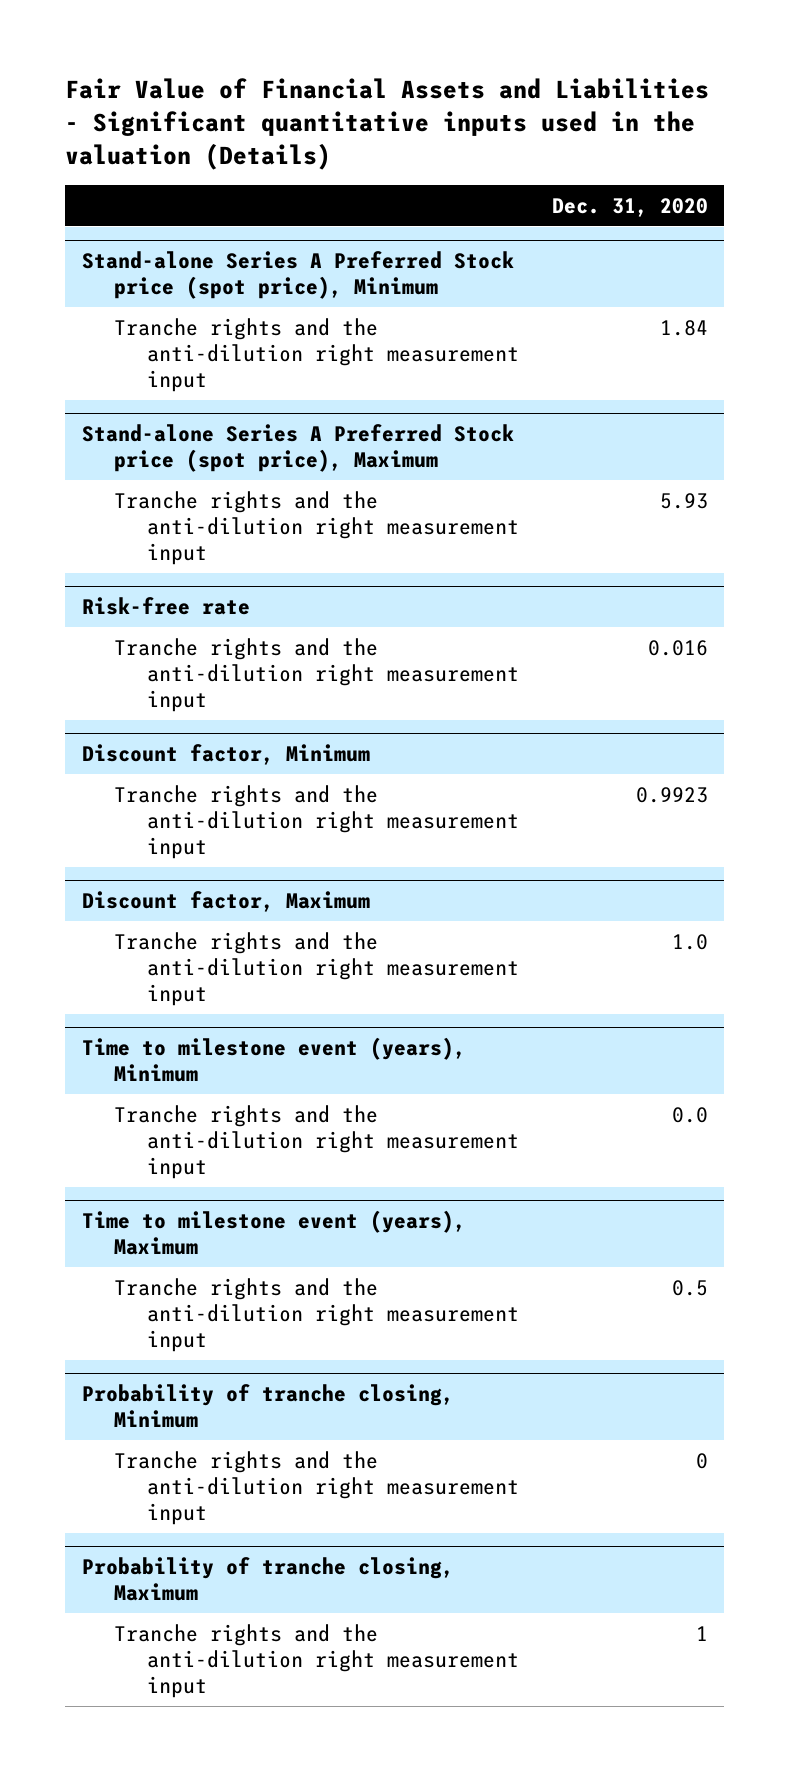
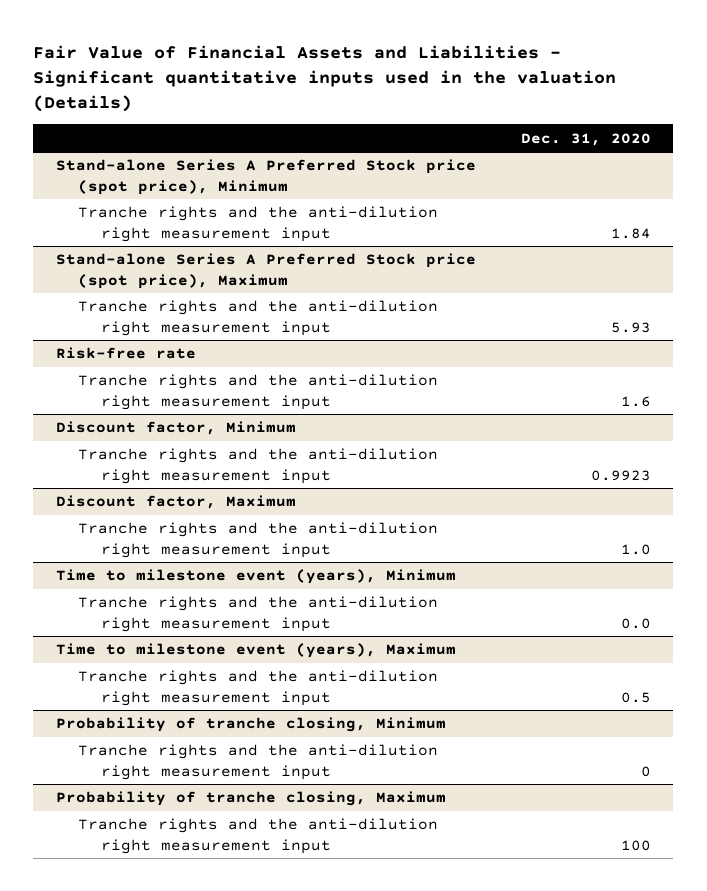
@ Risk-free rate
- Tranche rights and the anti-dilution right measurement input | 0.016
+ Tranche rights and the anti-dilution right measurement input | 1.6
@ Probability of tranche closing, Maximum
- Tranche rights and the anti-dilution right measurement input | 1
+ Tranche rights and the anti-dilution right measurement input | 100

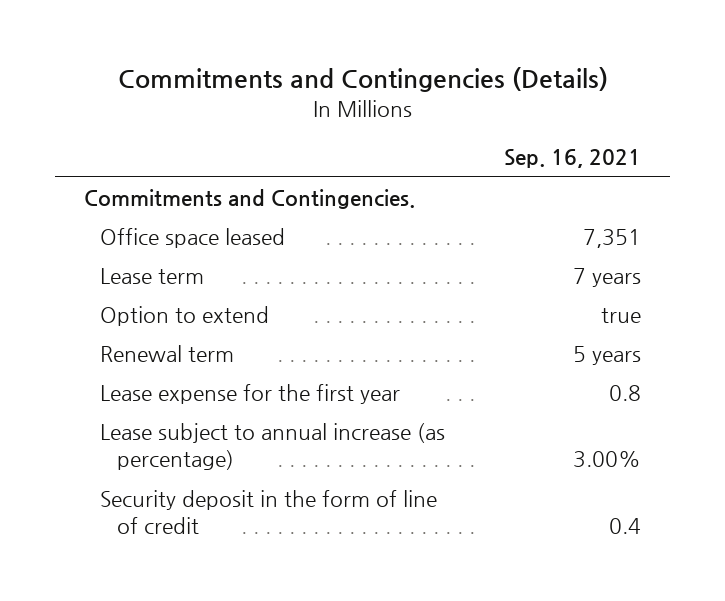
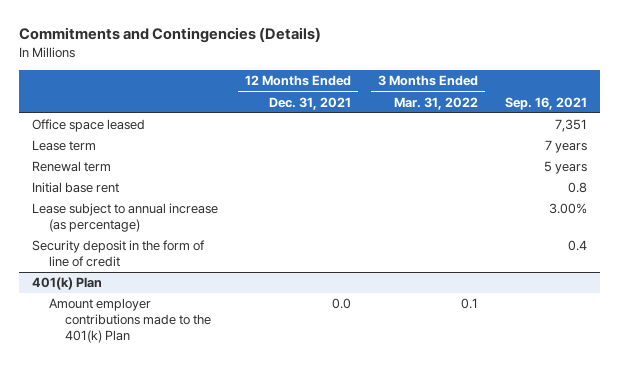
- | Sep. 16, 2021
+ | 12 Months Ended Dec. 31, 2021 | 3 Months Ended Mar. 31, 2022 | Sep. 16, 2021
- Commitments and Contingencies.
- Option to extend | true
- Lease expense for the first year | 0.8
+ Initial base rent | | | 0.8
+ 401(k) Plan
+ Amount employer contributions made to the 401(k) Plan | 0.0 | 0.1 |

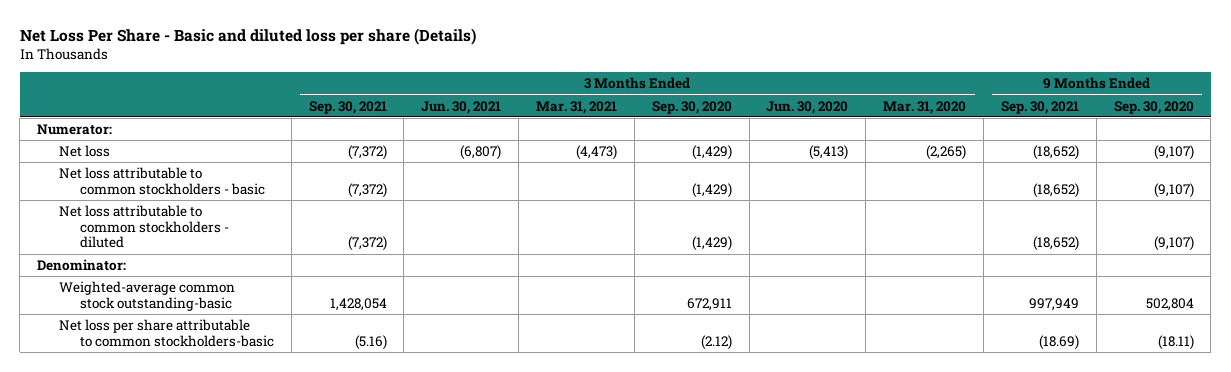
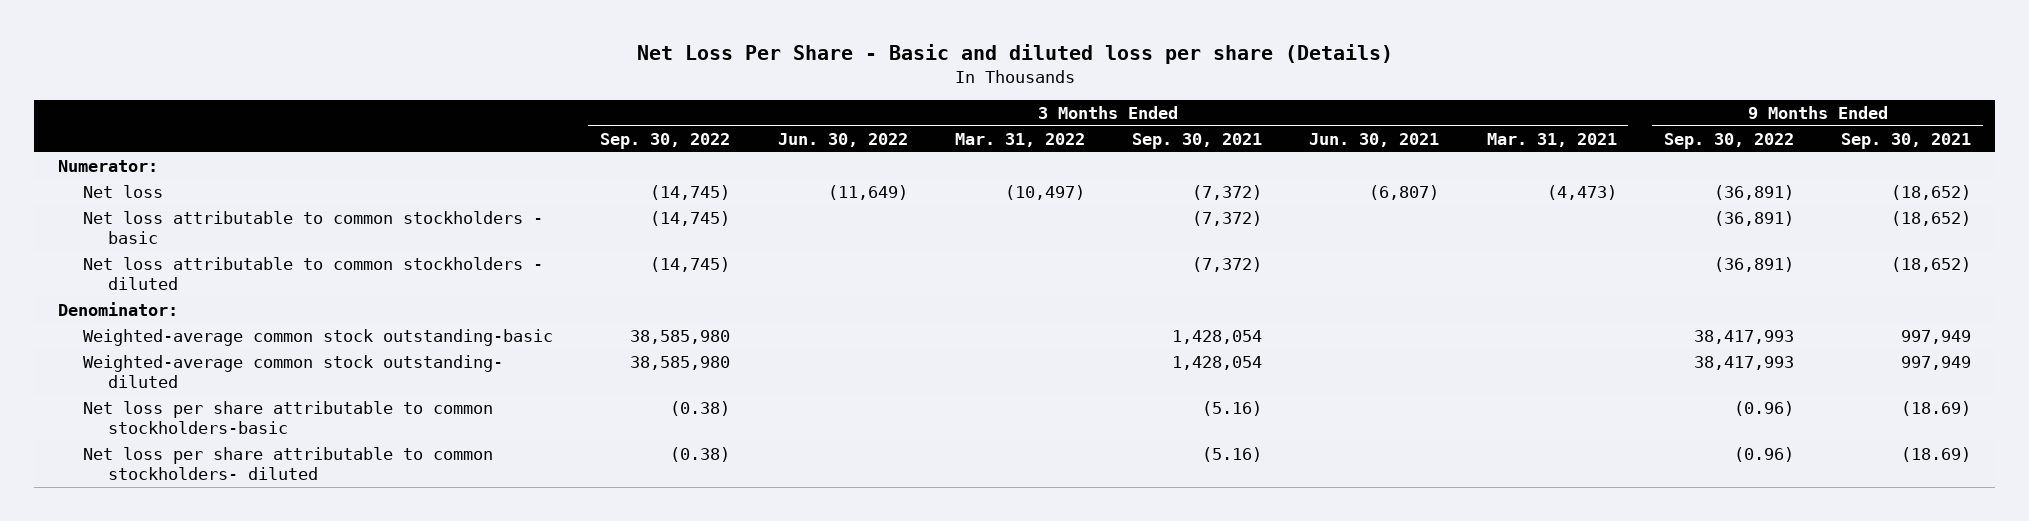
- | 3 Months Ended Sep. 30, 2021 | 3 Months Ended Jun. 30, 2021 | 3 Months Ended Mar. 31, 2021 | 3 Months Ended Sep. 30, 2020 | 3 Months Ended Jun. 30, 2020 | 3 Months Ended Mar. 31, 2020 | 9 Months Ended Sep. 30, 2021 | 9 Months Ended Sep. 30, 2020
+ | 3 Months Ended Sep. 30, 2022 | 3 Months Ended Jun. 30, 2022 | 3 Months Ended Mar. 31, 2022 | 3 Months Ended Sep. 30, 2021 | 3 Months Ended Jun. 30, 2021 | 3 Months Ended Mar. 31, 2021 | 9 Months Ended Sep. 30, 2022 | 9 Months Ended Sep. 30, 2021
+ Weighted-average common stock outstanding- diluted | 38,585,980 | | | 1,428,054 | | | 38,417,993 | 997,949
+ Net loss per share attributable to common stockholders- diluted | (0.38) | | | (5.16) | | | (0.96) | (18.69)

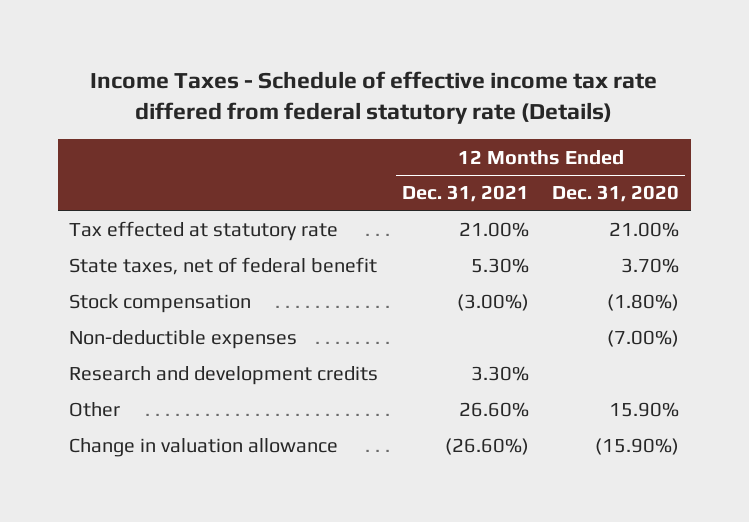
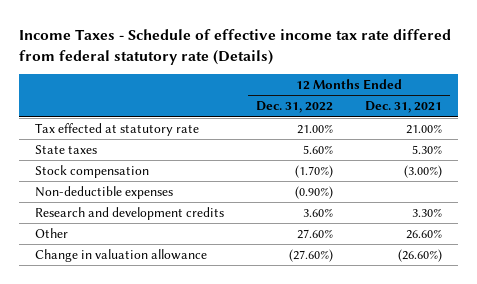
- | 12 Months Ended Dec. 31, 2021 | 12 Months Ended Dec. 31, 2020
+ | 12 Months Ended Dec. 31, 2022 | 12 Months Ended Dec. 31, 2021
- State taxes, net of federal benefit | 5.30% | 3.70%
+ State taxes | 5.60% | 5.30%

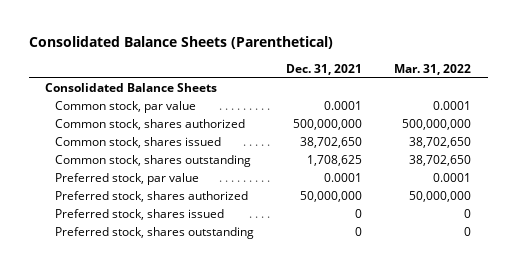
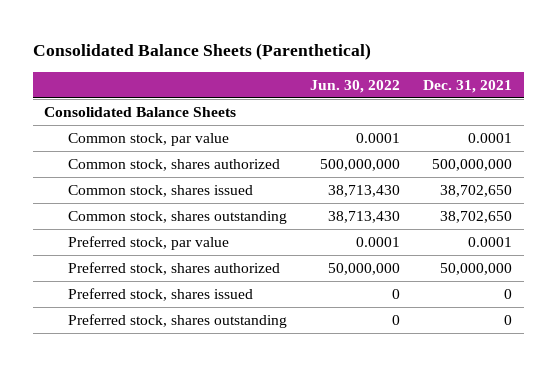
- | Dec. 31, 2021 | Mar. 31, 2022
+ | Jun. 30, 2022 | Dec. 31, 2021
- Common stock, shares outstanding | 1,708,625 | 38,702,650
+ Common stock, shares outstanding | 38,713,430 | 38,702,650

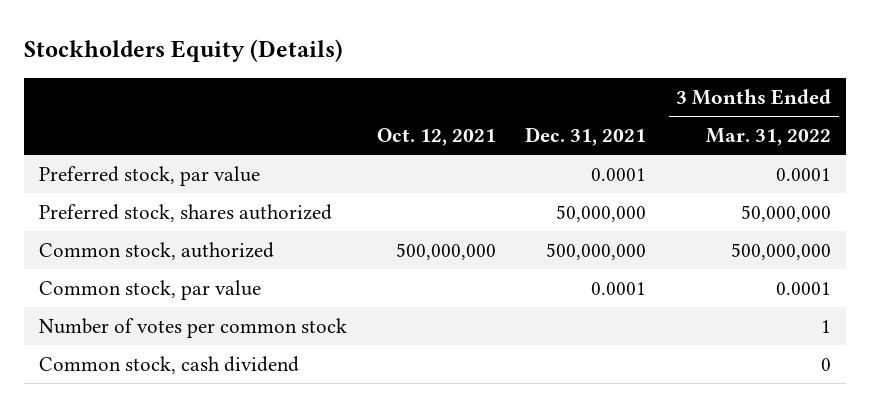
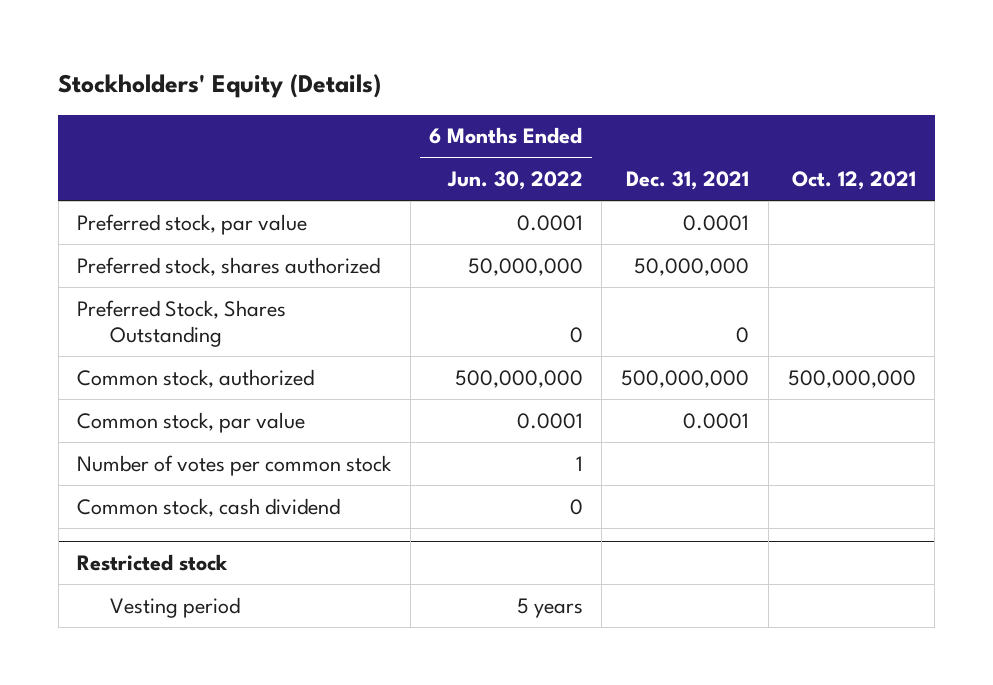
- Stockholders Equity (Details)
+ Stockholders' Equity (Details)
- | Oct. 12, 2021 | Dec. 31, 2021 | 3 Months Ended Mar. 31, 2022
+ | 6 Months Ended Jun. 30, 2022 | Dec. 31, 2021 | Oct. 12, 2021
+ Preferred Stock, Shares Outstanding | 0 | 0 |
+ Restricted stock
+ Vesting period | 5 years | |

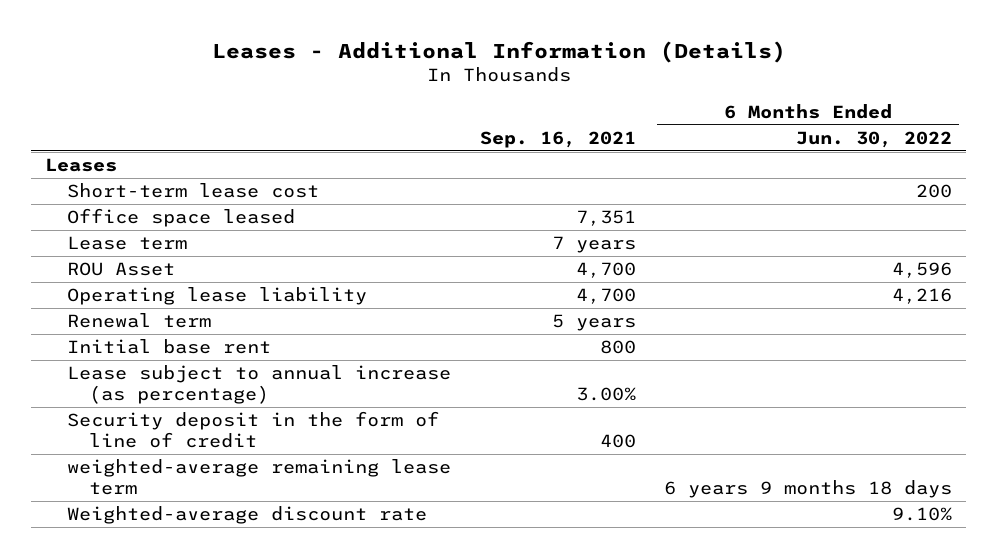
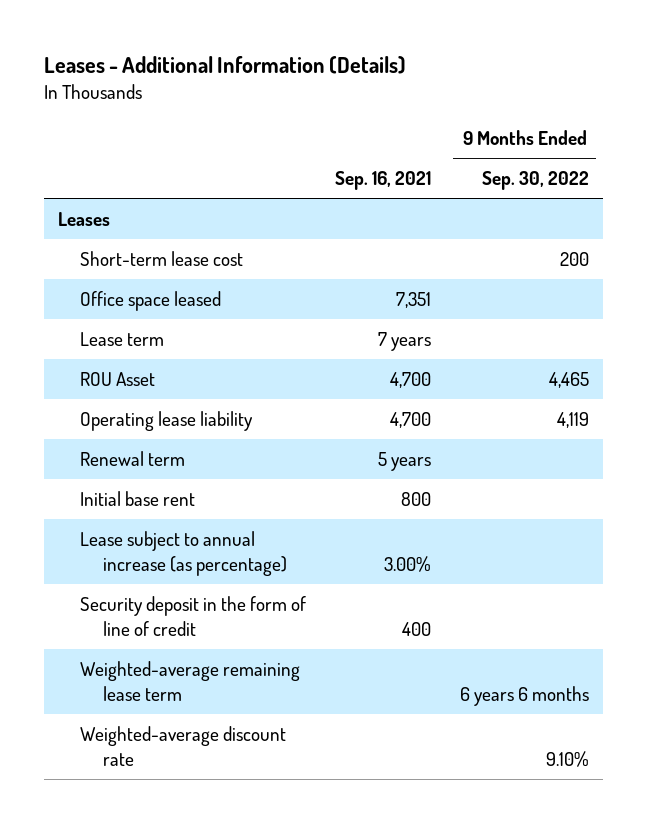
- | Sep. 16, 2021 | 6 Months Ended Jun. 30, 2022
+ | Sep. 16, 2021 | 9 Months Ended Sep. 30, 2022
- weighted-average remaining lease term | | 6 years 9 months 18 days
+ Weighted-average remaining lease term | | 6 years 6 months

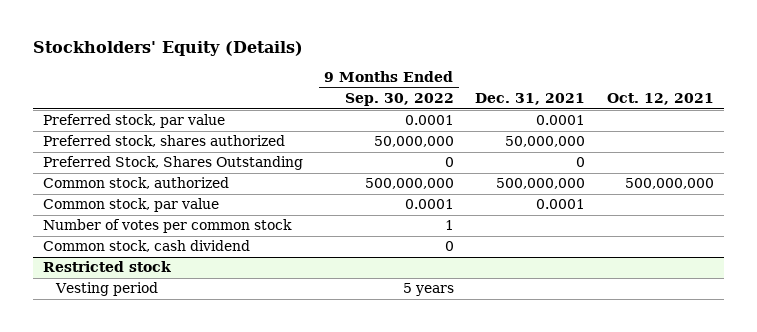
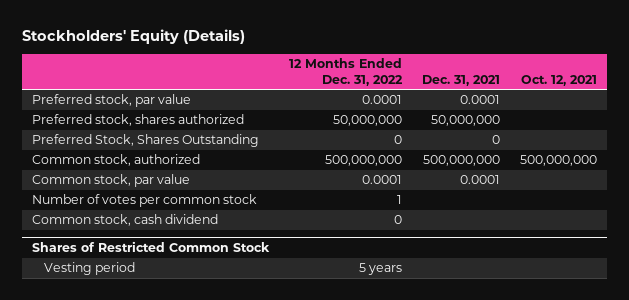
- | 9 Months Ended Sep. 30, 2022 | Dec. 31, 2021 | Oct. 12, 2021
+ | 12 Months Ended Dec. 31, 2022 | Dec. 31, 2021 | Oct. 12, 2021
- Restricted stock
+ Shares of Restricted Common Stock

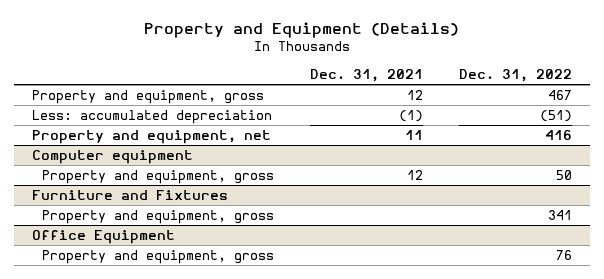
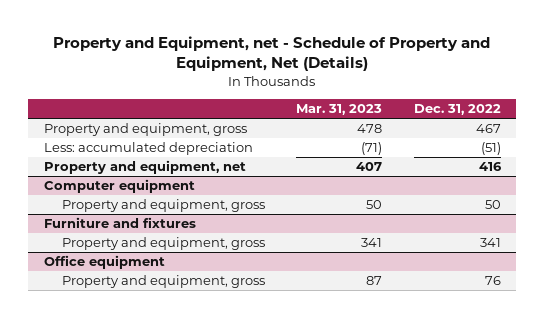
- Property and Equipment (Details)
+ Property and Equipment, net - Schedule of Property and Equipment, Net (Details)
- | Dec. 31, 2021 | Dec. 31, 2022
+ | Mar. 31, 2023 | Dec. 31, 2022
- Furniture and Fixtures
+ Furniture and fixtures
- Office Equipment
+ Office equipment

